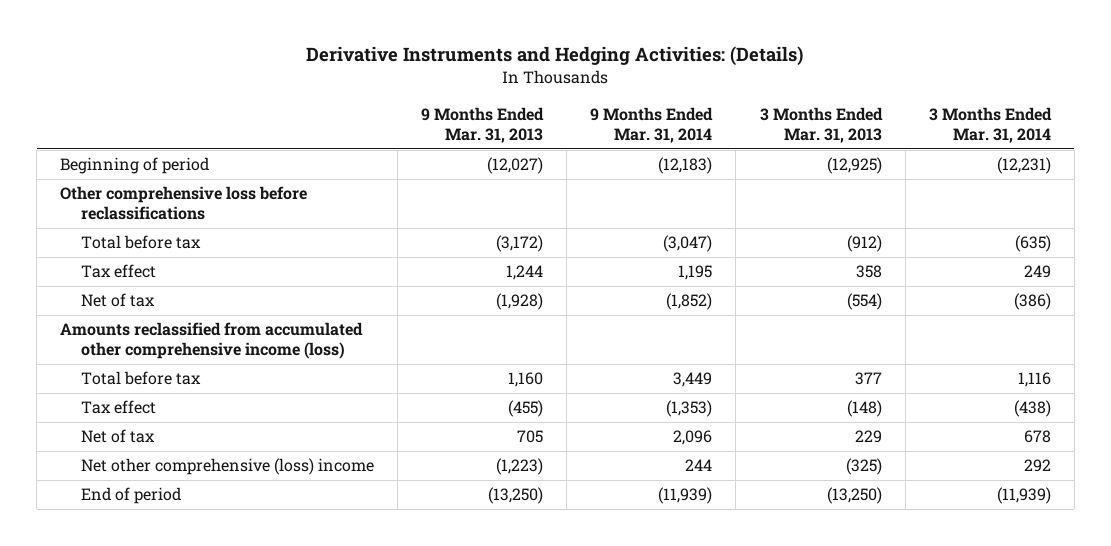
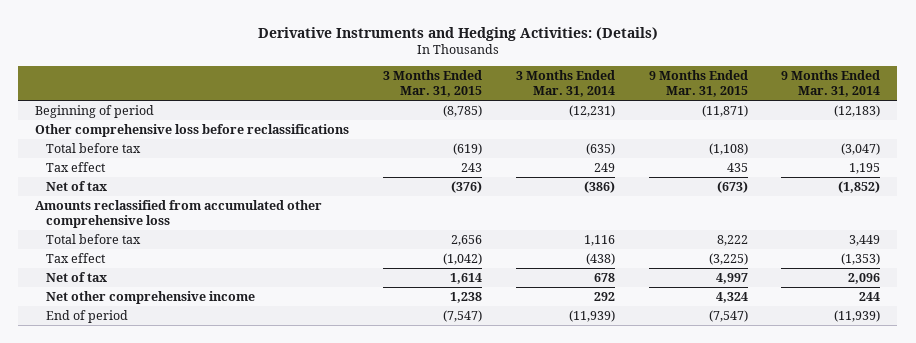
- | 9 Months Ended Mar. 31, 2013 | 9 Months Ended Mar. 31, 2014 | 3 Months Ended Mar. 31, 2013 | 3 Months Ended Mar. 31, 2014
+ | 3 Months Ended Mar. 31, 2015 | 3 Months Ended Mar. 31, 2014 | 9 Months Ended Mar. 31, 2015 | 9 Months Ended Mar. 31, 2014
- Amounts reclassified from accumulated other comprehensive income (loss)
+ Amounts reclassified from accumulated other comprehensive loss
- Net other comprehensive (loss) income | (1,223) | 244 | (325) | 292
+ Net other comprehensive income | 1,238 | 292 | 4,324 | 244

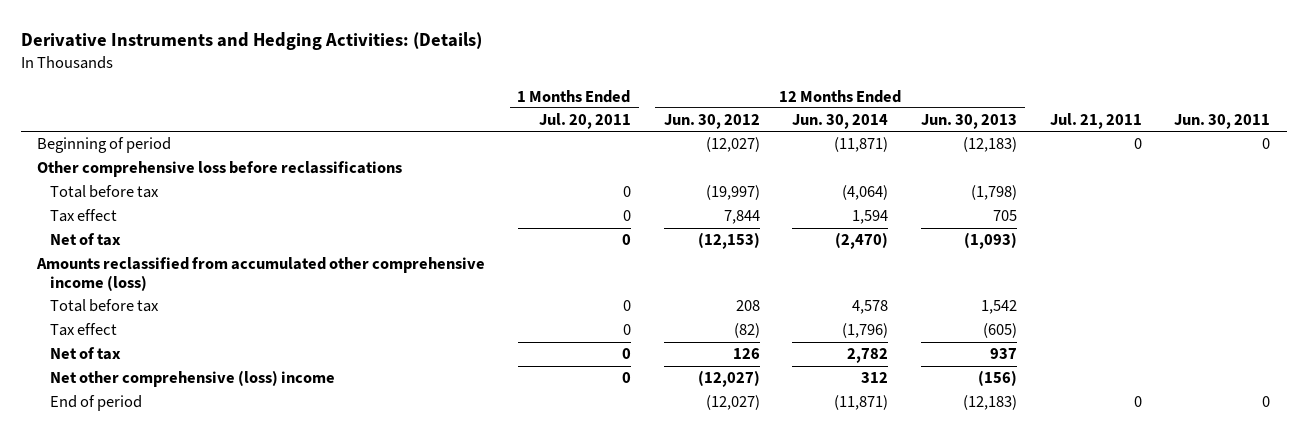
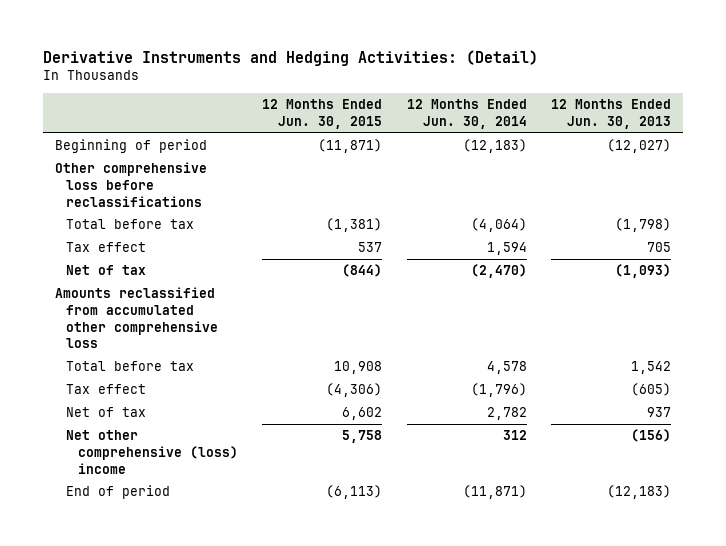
- Derivative Instruments and Hedging Activities: (Details)
+ Derivative Instruments and Hedging Activities: (Detail)
- | 1 Months Ended Jul. 20, 2011 | 12 Months Ended Jun. 30, 2012 | 12 Months Ended Jun. 30, 2014 | 12 Months Ended Jun. 30, 2013 | Jul. 21, 2011 | Jun. 30, 2011
+ | 12 Months Ended Jun. 30, 2015 | 12 Months Ended Jun. 30, 2014 | 12 Months Ended Jun. 30, 2013
- Beginning of period | | (12,027) | (11,871) | (12,183) | 0 | 0
+ Beginning of period | (11,871) | (12,183) | (12,027)
- Amounts reclassified from accumulated other comprehensive income (loss)
+ Amounts reclassified from accumulated other comprehensive loss

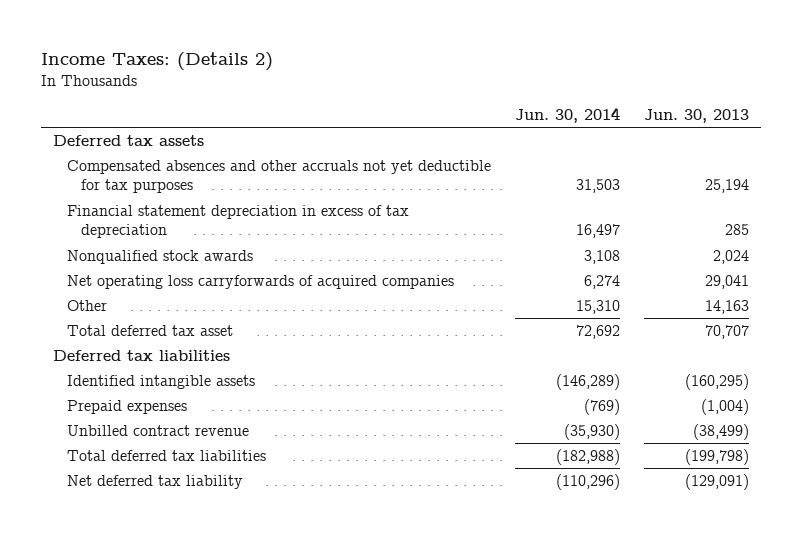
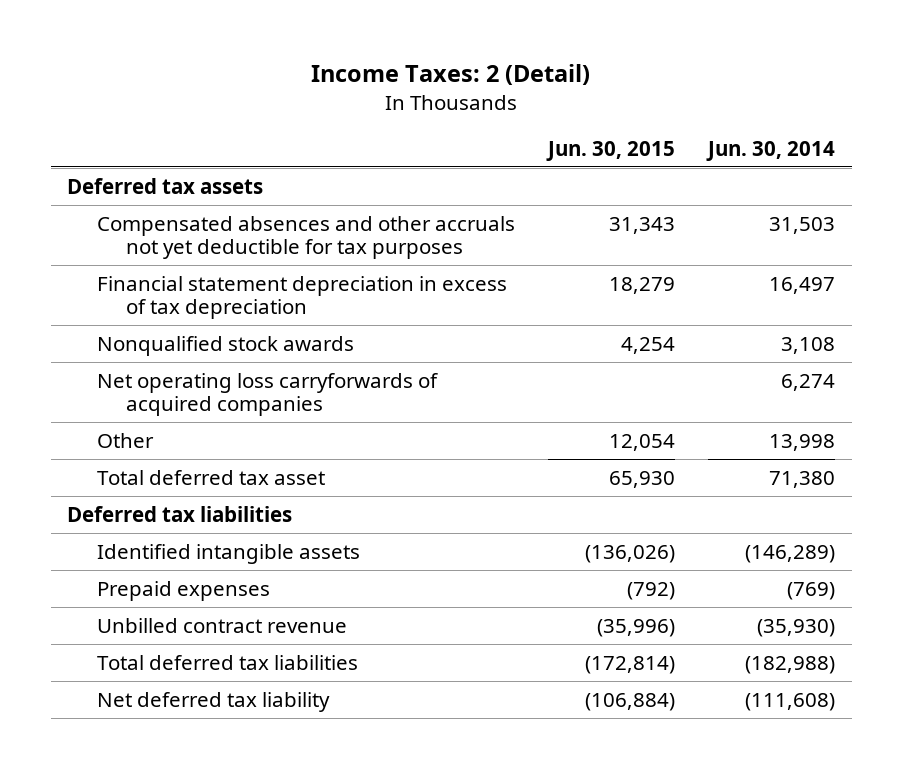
- Income Taxes: (Details 2)
+ Income Taxes: 2 (Detail)
- | Jun. 30, 2014 | Jun. 30, 2013
+ | Jun. 30, 2015 | Jun. 30, 2014
- Other | 15,310 | 14,163
- Total deferred tax asset | 72,692 | 70,707
+ Other | 12,054 | 13,998
+ Total deferred tax asset | 65,930 | 71,380
- Net deferred tax liability | (110,296) | (129,091)
+ Net deferred tax liability | (106,884) | (111,608)

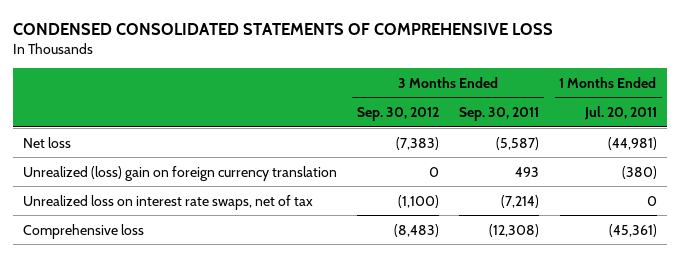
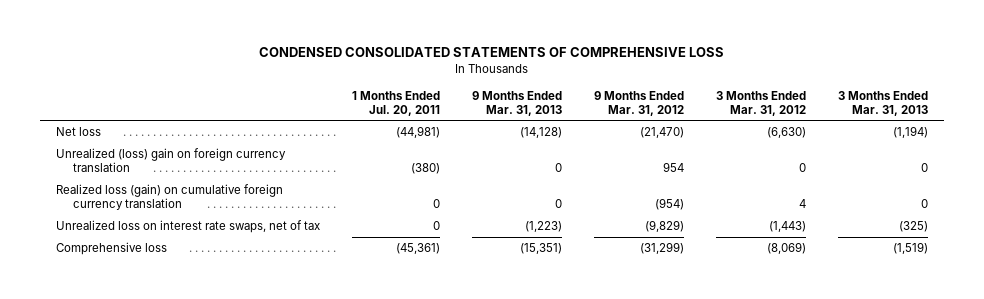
- | 3 Months Ended Sep. 30, 2012 | 3 Months Ended Sep. 30, 2011 | 1 Months Ended Jul. 20, 2011
+ | 1 Months Ended Jul. 20, 2011 | 9 Months Ended Mar. 31, 2013 | 9 Months Ended Mar. 31, 2012 | 3 Months Ended Mar. 31, 2012 | 3 Months Ended Mar. 31, 2013
+ Realized loss (gain) on cumulative foreign currency translation | 0 | 0 | (954) | 4 | 0

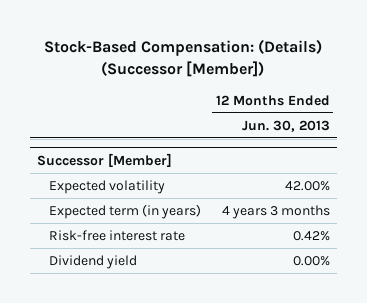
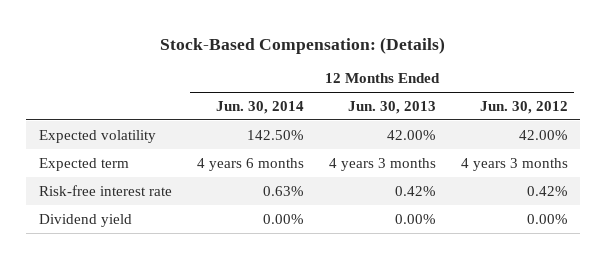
- Stock-Based Compensation: (Details) (Successor [Member])
+ Stock-Based Compensation: (Details)
- | 12 Months Ended Jun. 30, 2013
+ | 12 Months Ended Jun. 30, 2014 | 12 Months Ended Jun. 30, 2013 | 12 Months Ended Jun. 30, 2012
- Successor [Member]
- Expected term (in years) | 4 years 3 months
+ Expected term | 4 years 6 months | 4 years 3 months | 4 years 3 months

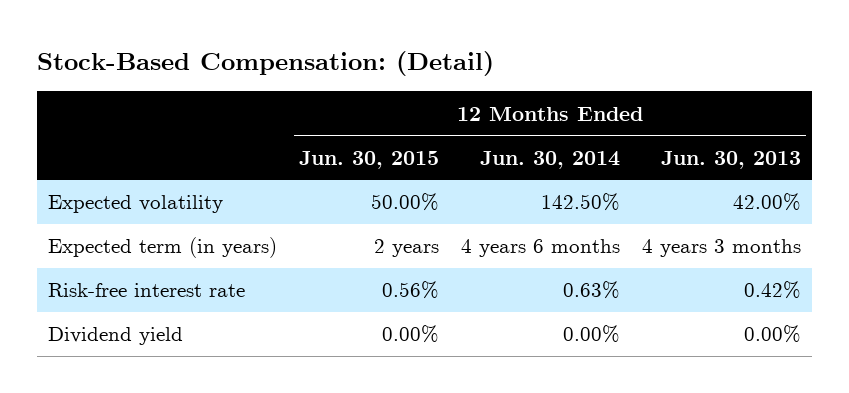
- Stock-Based Compensation: (Details)
+ Stock-Based Compensation: (Detail)
- | 12 Months Ended Jun. 30, 2014 | 12 Months Ended Jun. 30, 2013 | 12 Months Ended Jun. 30, 2012
+ | 12 Months Ended Jun. 30, 2015 | 12 Months Ended Jun. 30, 2014 | 12 Months Ended Jun. 30, 2013
- Expected term | 4 years 6 months | 4 years 3 months | 4 years 3 months
+ Expected term (in years) | 2 years | 4 years 6 months | 4 years 3 months

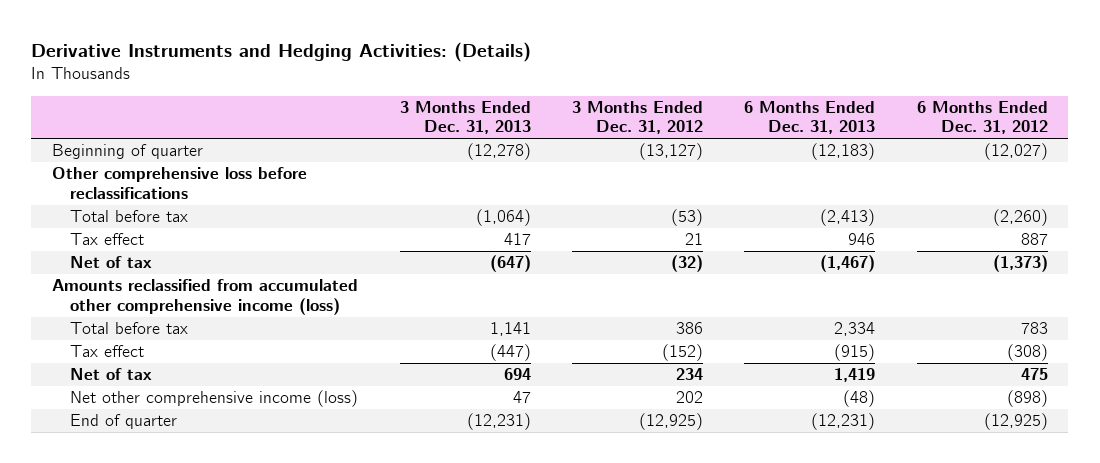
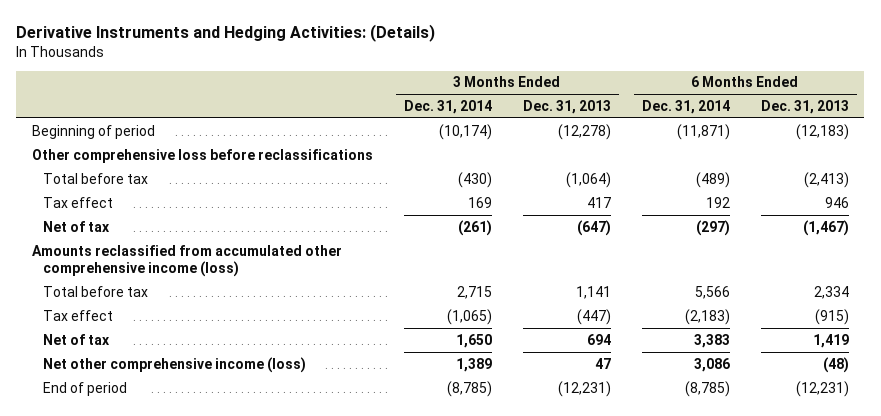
- | 3 Months Ended Dec. 31, 2013 | 3 Months Ended Dec. 31, 2012 | 6 Months Ended Dec. 31, 2013 | 6 Months Ended Dec. 31, 2012
+ | 3 Months Ended Dec. 31, 2014 | 3 Months Ended Dec. 31, 2013 | 6 Months Ended Dec. 31, 2014 | 6 Months Ended Dec. 31, 2013
- Beginning of quarter | (12,278) | (13,127) | (12,183) | (12,027)
+ Beginning of period | (10,174) | (12,278) | (11,871) | (12,183)
- End of quarter | (12,231) | (12,925) | (12,231) | (12,925)
+ End of period | (8,785) | (12,231) | (8,785) | (12,231)

